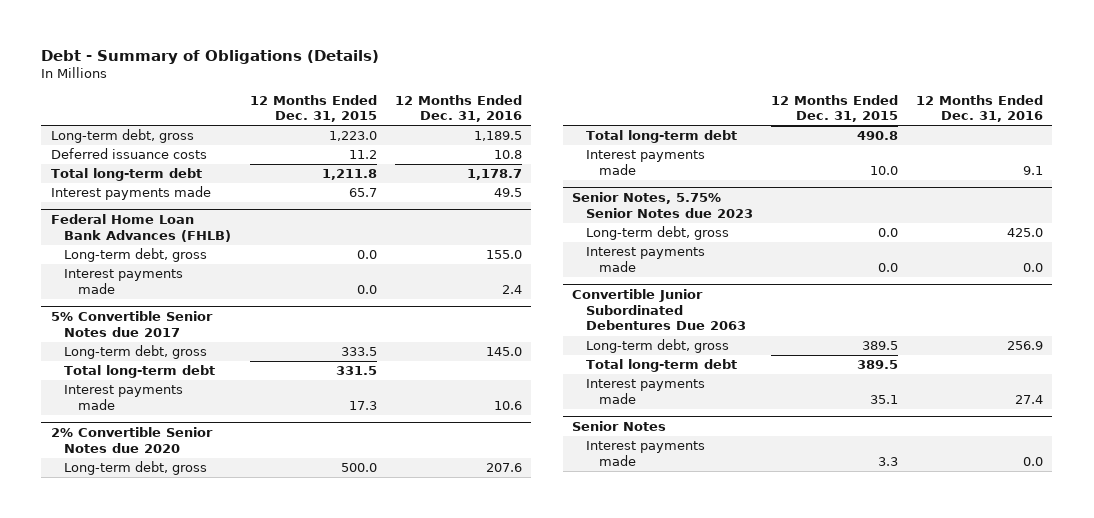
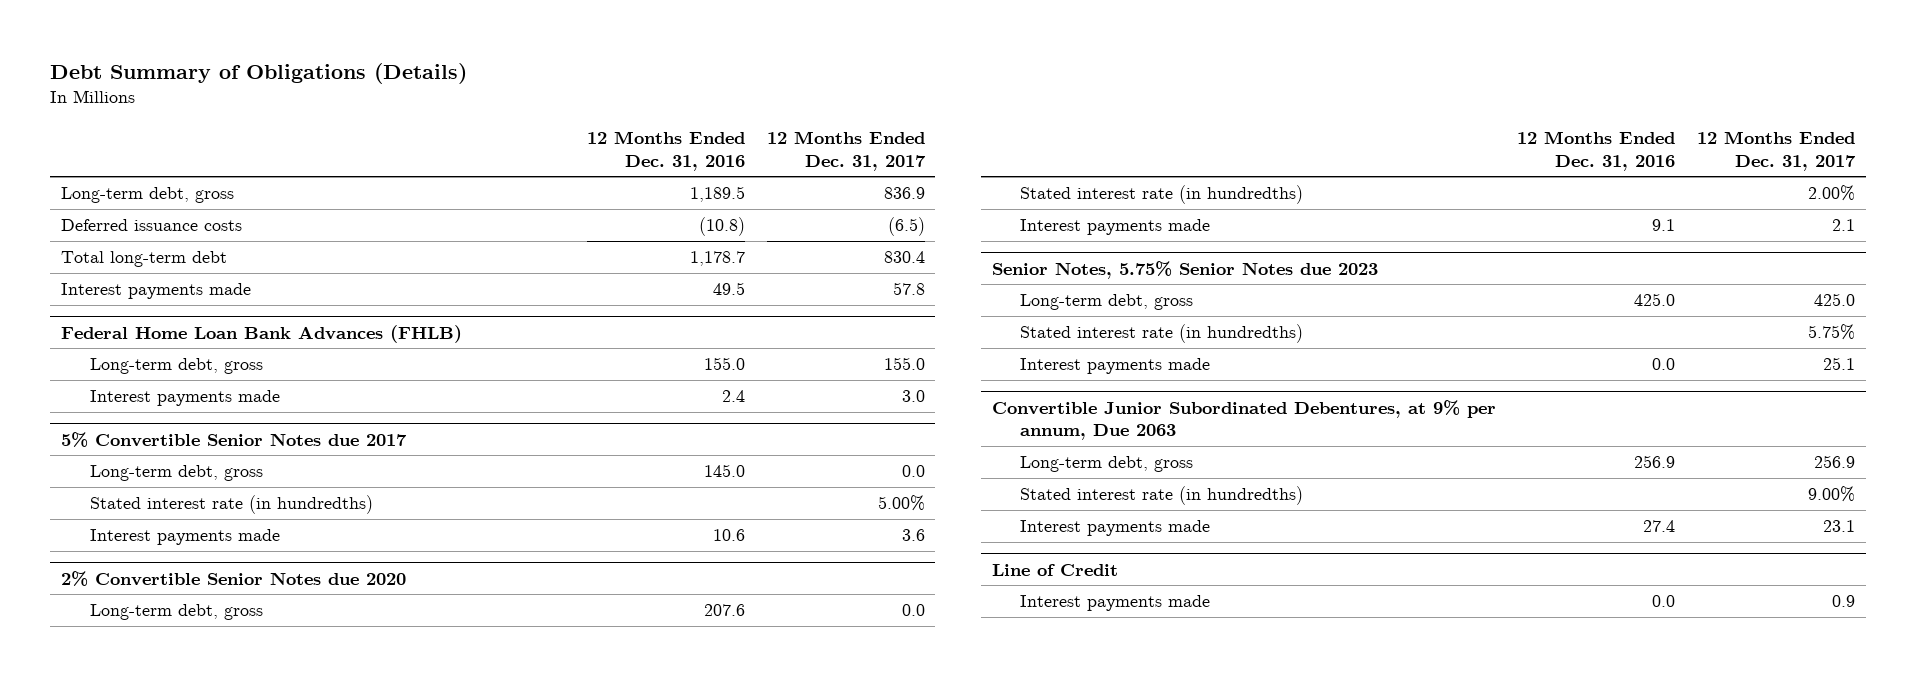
- Debt - Summary of Obligations (Details)
+ Debt Summary of Obligations (Details)
- | 12 Months Ended Dec. 31, 2015 | 12 Months Ended Dec. 31, 2016
+ | 12 Months Ended Dec. 31, 2016 | 12 Months Ended Dec. 31, 2017
- Deferred issuance costs | 11.2 | 10.8
+ Deferred issuance costs | (10.8) | (6.5)
@ 5% Convertible Senior Notes due 2017
- Total long-term debt | 331.5 |
+ Stated interest rate (in hundredths) | | 5.00%
@ 2% Convertible Senior Notes due 2020
- Total long-term debt | 490.8 |
+ Stated interest rate (in hundredths) | | 2.00%
@ Senior Notes, 5.75% Senior Notes due 2023
+ Stated interest rate (in hundredths) | | 5.75%
- Convertible Junior Subordinated Debentures Due 2063
+ Convertible Junior Subordinated Debentures, at 9% per annum, Due 2063
- Total long-term debt | 389.5 |
+ Stated interest rate (in hundredths) | | 9.00%
- Senior Notes
+ Line of Credit

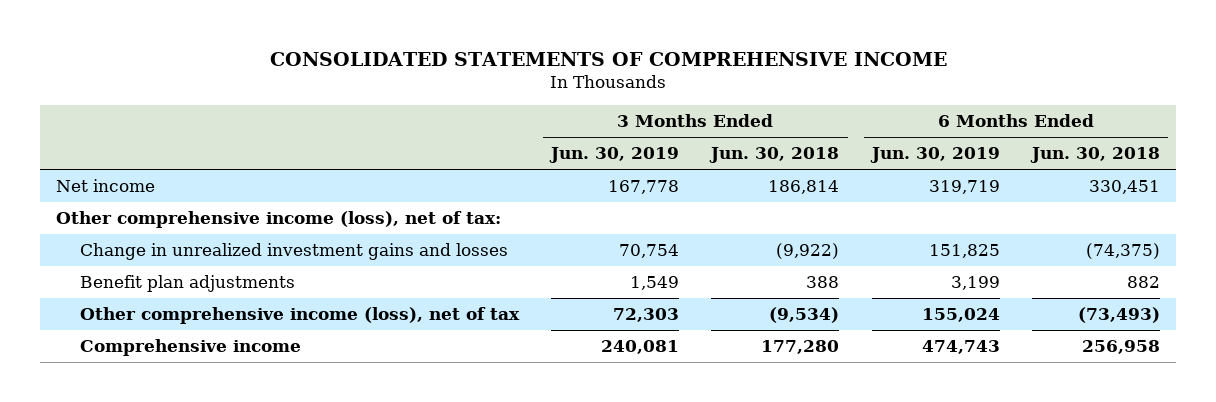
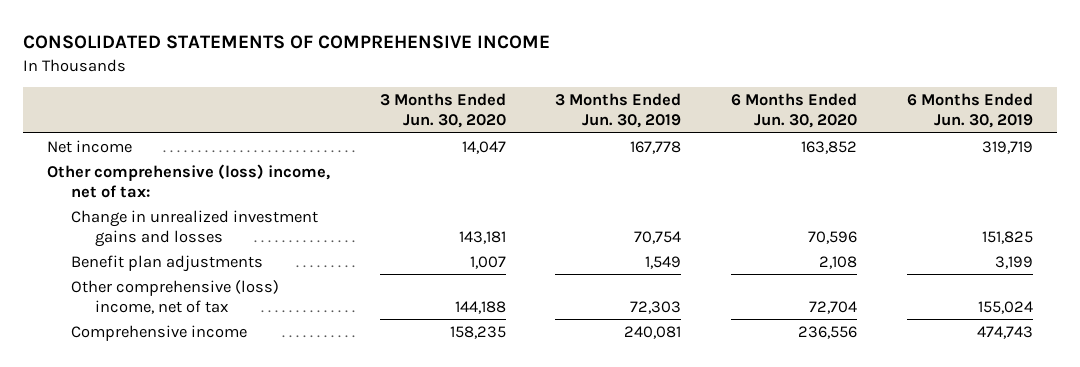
- | 3 Months Ended Jun. 30, 2019 | 3 Months Ended Jun. 30, 2018 | 6 Months Ended Jun. 30, 2019 | 6 Months Ended Jun. 30, 2018
+ | 3 Months Ended Jun. 30, 2020 | 3 Months Ended Jun. 30, 2019 | 6 Months Ended Jun. 30, 2020 | 6 Months Ended Jun. 30, 2019
- Other comprehensive income (loss), net of tax:
+ Other comprehensive (loss) income, net of tax:
- Other comprehensive income (loss), net of tax | 72,303 | (9,534) | 155,024 | (73,493)
+ Other comprehensive (loss) income, net of tax | 144,188 | 72,303 | 72,704 | 155,024

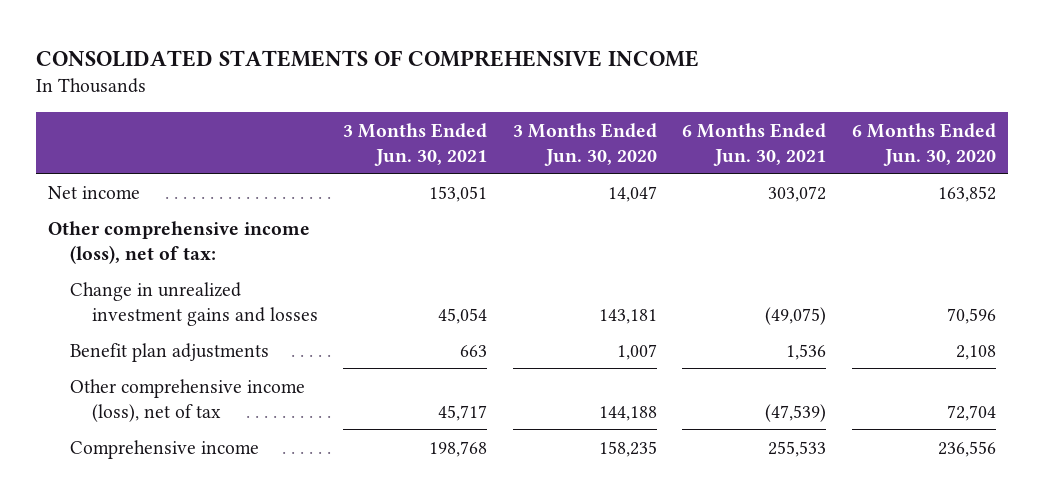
- | 3 Months Ended Jun. 30, 2020 | 3 Months Ended Jun. 30, 2019 | 6 Months Ended Jun. 30, 2020 | 6 Months Ended Jun. 30, 2019
+ | 3 Months Ended Jun. 30, 2021 | 3 Months Ended Jun. 30, 2020 | 6 Months Ended Jun. 30, 2021 | 6 Months Ended Jun. 30, 2020
- Other comprehensive (loss) income, net of tax:
+ Other comprehensive income (loss), net of tax:
- Other comprehensive (loss) income, net of tax | 144,188 | 72,303 | 72,704 | 155,024
+ Other comprehensive income (loss), net of tax | 45,717 | 144,188 | (47,539) | 72,704

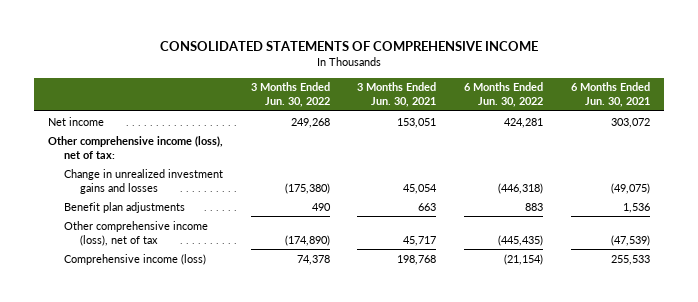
- | 3 Months Ended Jun. 30, 2021 | 3 Months Ended Jun. 30, 2020 | 6 Months Ended Jun. 30, 2021 | 6 Months Ended Jun. 30, 2020
+ | 3 Months Ended Jun. 30, 2022 | 3 Months Ended Jun. 30, 2021 | 6 Months Ended Jun. 30, 2022 | 6 Months Ended Jun. 30, 2021
- Comprehensive income | 198,768 | 158,235 | 255,533 | 236,556
+ Comprehensive income (loss) | 74,378 | 198,768 | (21,154) | 255,533

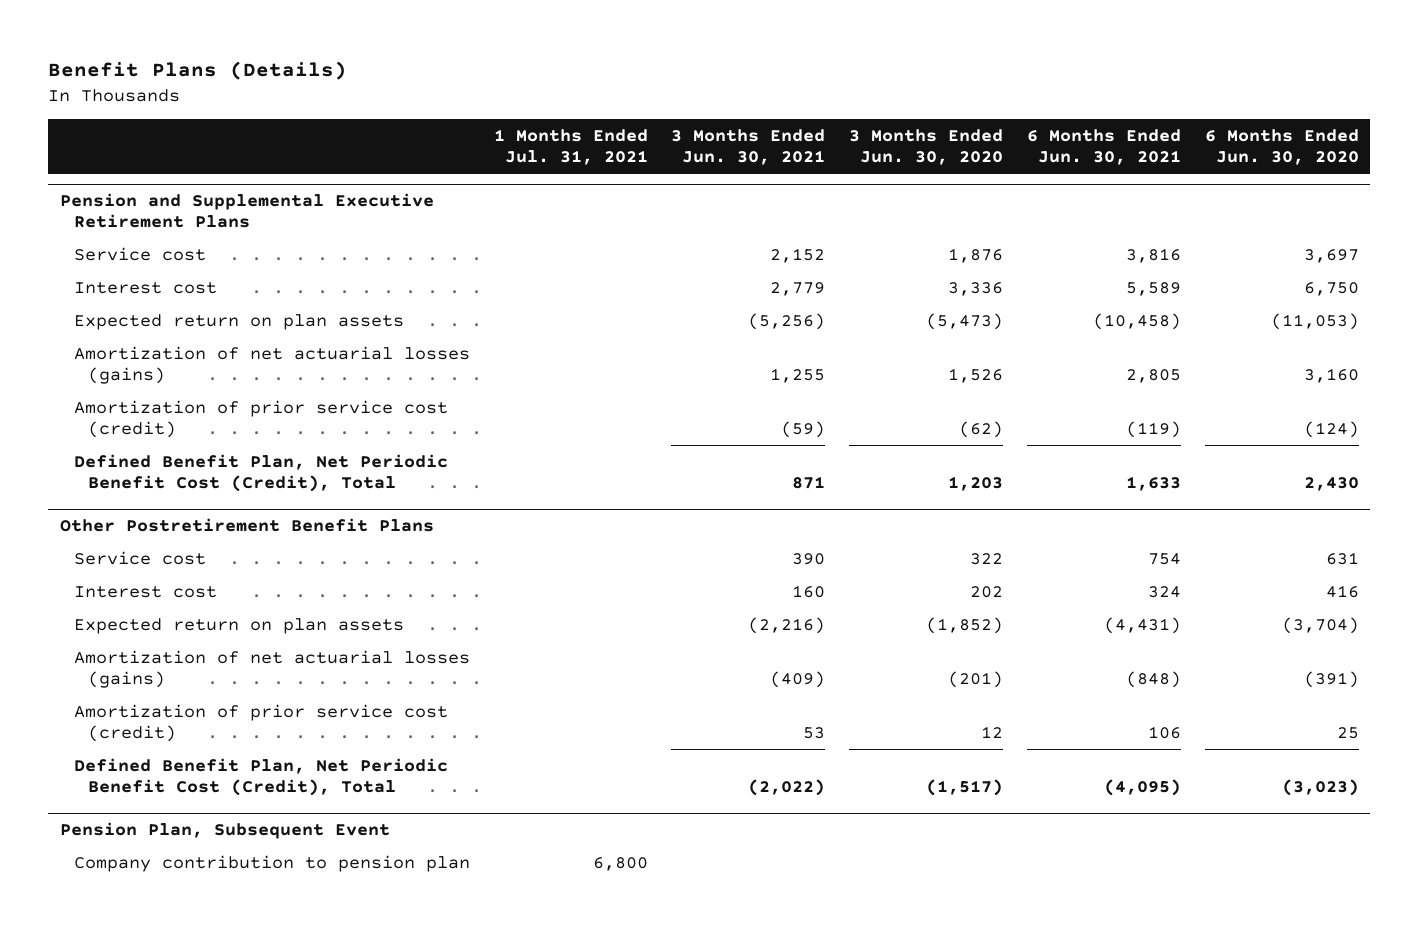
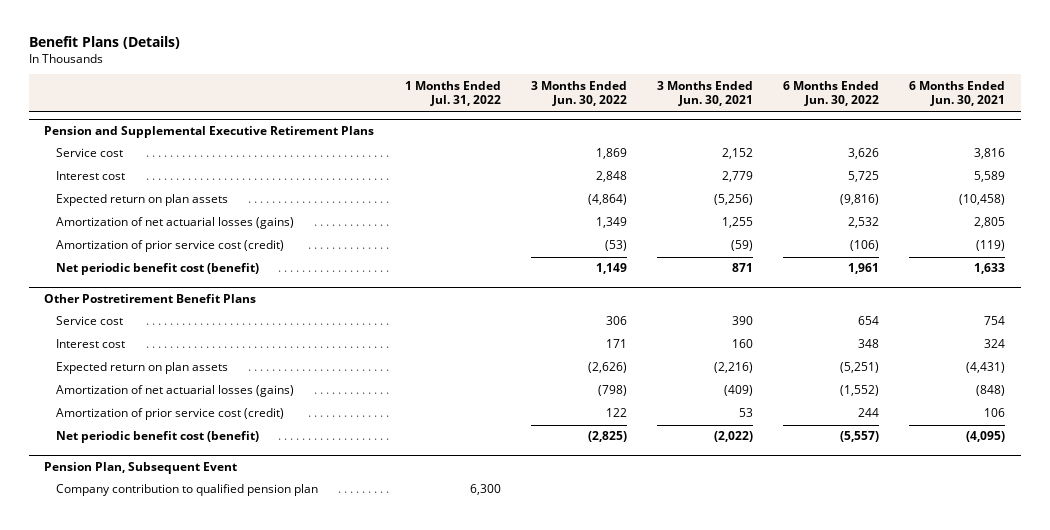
- | 1 Months Ended Jul. 31, 2021 | 3 Months Ended Jun. 30, 2021 | 3 Months Ended Jun. 30, 2020 | 6 Months Ended Jun. 30, 2021 | 6 Months Ended Jun. 30, 2020
+ | 1 Months Ended Jul. 31, 2022 | 3 Months Ended Jun. 30, 2022 | 3 Months Ended Jun. 30, 2021 | 6 Months Ended Jun. 30, 2022 | 6 Months Ended Jun. 30, 2021
@ Pension and Supplemental Executive Retirement Plans
- Defined Benefit Plan, Net Periodic Benefit Cost (Credit), Total | | 871 | 1,203 | 1,633 | 2,430
+ Net periodic benefit cost (benefit) | | 1,149 | 871 | 1,961 | 1,633
@ Other Postretirement Benefit Plans
- Defined Benefit Plan, Net Periodic Benefit Cost (Credit), Total | | (2,022) | (1,517) | (4,095) | (3,023)
+ Net periodic benefit cost (benefit) | | (2,825) | (2,022) | (5,557) | (4,095)
@ Pension Plan, Subsequent Event
- Company contribution to pension plan | 6,800 | | | |
+ Company contribution to qualified pension plan | 6,300 | | | |

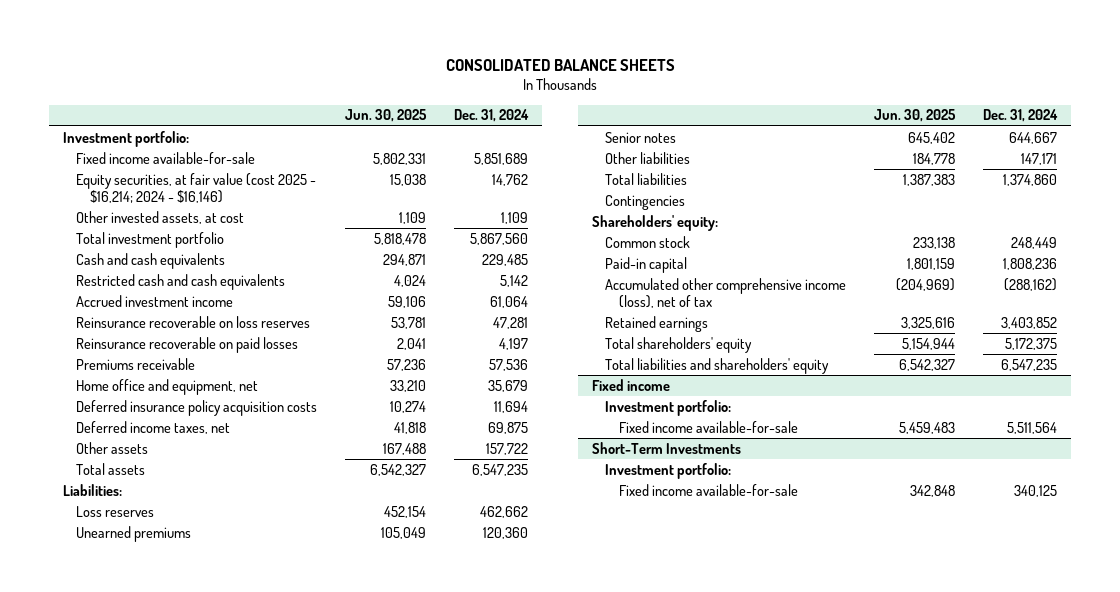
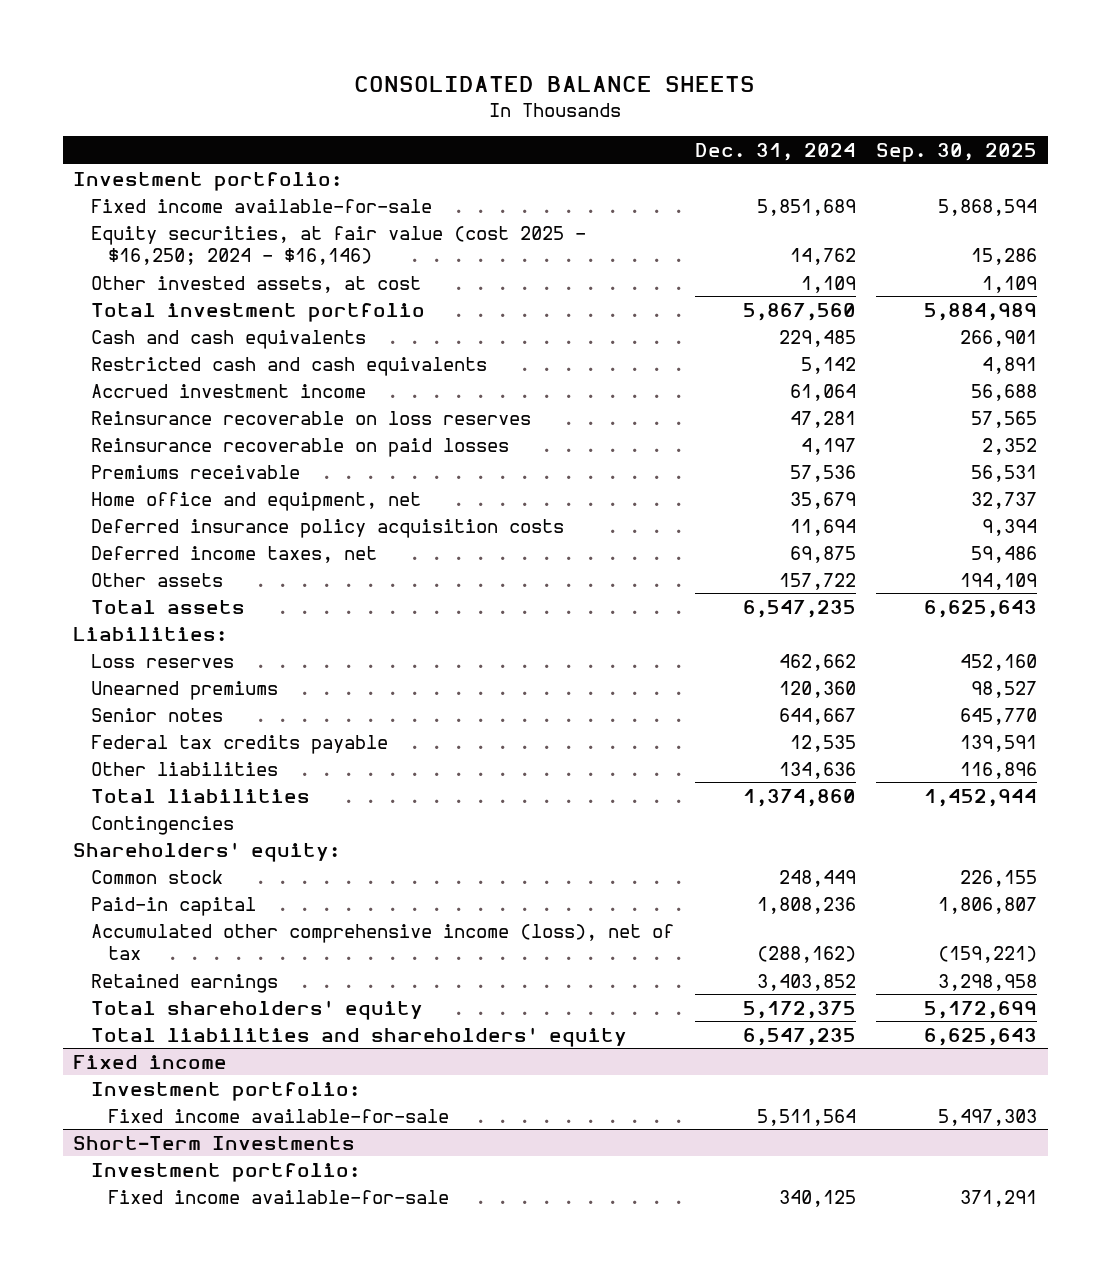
- | Jun. 30, 2025 | Dec. 31, 2024
+ | Dec. 31, 2024 | Sep. 30, 2025
- Equity securities, at fair value (cost 2025 - $16,214; 2024 - $16,146) | 15,038 | 14,762
+ Equity securities, at fair value (cost 2025 - $16,250; 2024 - $16,146) | 14,762 | 15,286
- Other liabilities | 184,778 | 147,171
+ Federal tax credits payable | 12,535 | 139,591
+ Other liabilities | 134,636 | 116,896

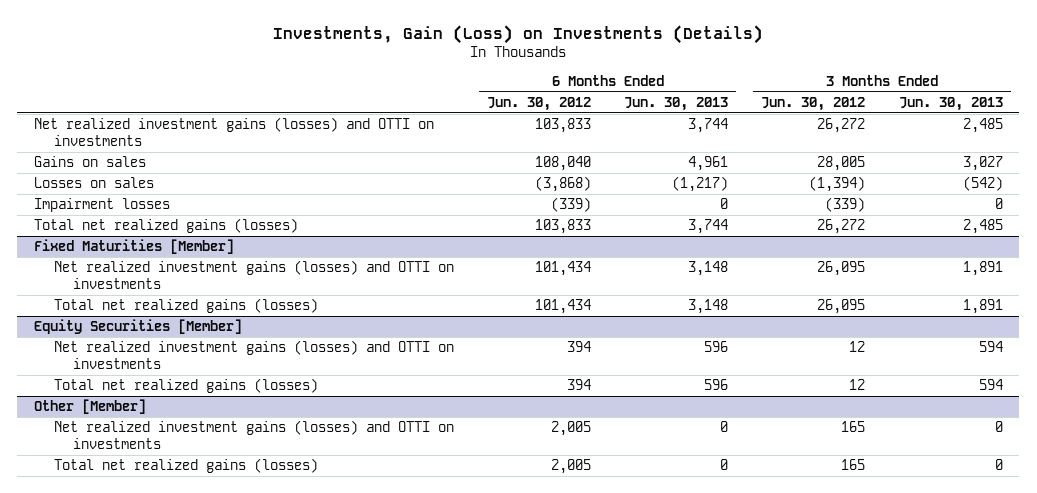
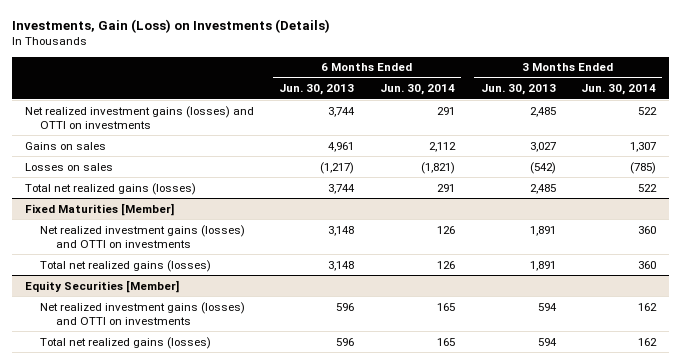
- | 6 Months Ended Jun. 30, 2012 | 6 Months Ended Jun. 30, 2013 | 3 Months Ended Jun. 30, 2012 | 3 Months Ended Jun. 30, 2013
+ | 6 Months Ended Jun. 30, 2013 | 6 Months Ended Jun. 30, 2014 | 3 Months Ended Jun. 30, 2013 | 3 Months Ended Jun. 30, 2014
- Impairment losses | (339) | 0 | (339) | 0
- Other [Member]
- Net realized investment gains (losses) and OTTI on investments | 2,005 | 0 | 165 | 0
- Total net realized gains (losses) | 2,005 | 0 | 165 | 0

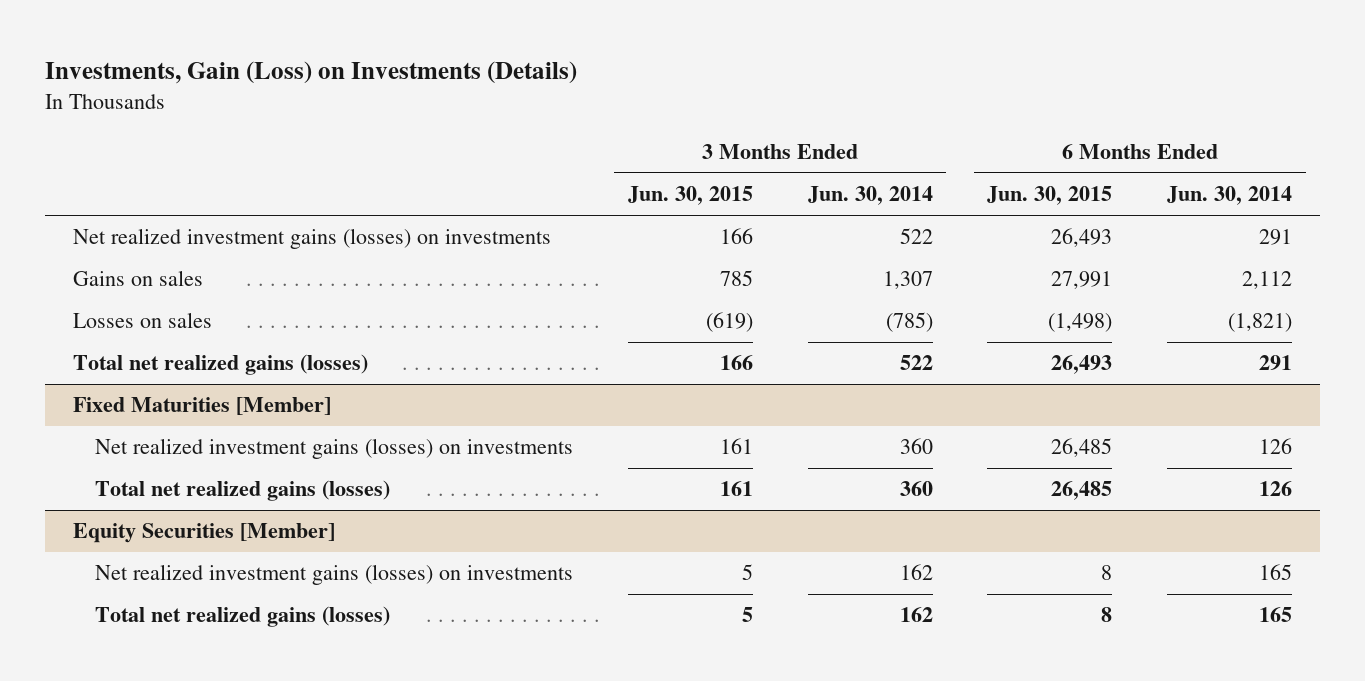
- | 6 Months Ended Jun. 30, 2013 | 6 Months Ended Jun. 30, 2014 | 3 Months Ended Jun. 30, 2013 | 3 Months Ended Jun. 30, 2014
+ | 3 Months Ended Jun. 30, 2015 | 3 Months Ended Jun. 30, 2014 | 6 Months Ended Jun. 30, 2015 | 6 Months Ended Jun. 30, 2014
- Net realized investment gains (losses) and OTTI on investments | 3,744 | 291 | 2,485 | 522
+ Net realized investment gains (losses) on investments | 166 | 522 | 26,493 | 291
@ Fixed Maturities [Member]
- Net realized investment gains (losses) and OTTI on investments | 3,148 | 126 | 1,891 | 360
+ Net realized investment gains (losses) on investments | 161 | 360 | 26,485 | 126
@ Equity Securities [Member]
- Net realized investment gains (losses) and OTTI on investments | 596 | 165 | 594 | 162
+ Net realized investment gains (losses) on investments | 5 | 162 | 8 | 165

